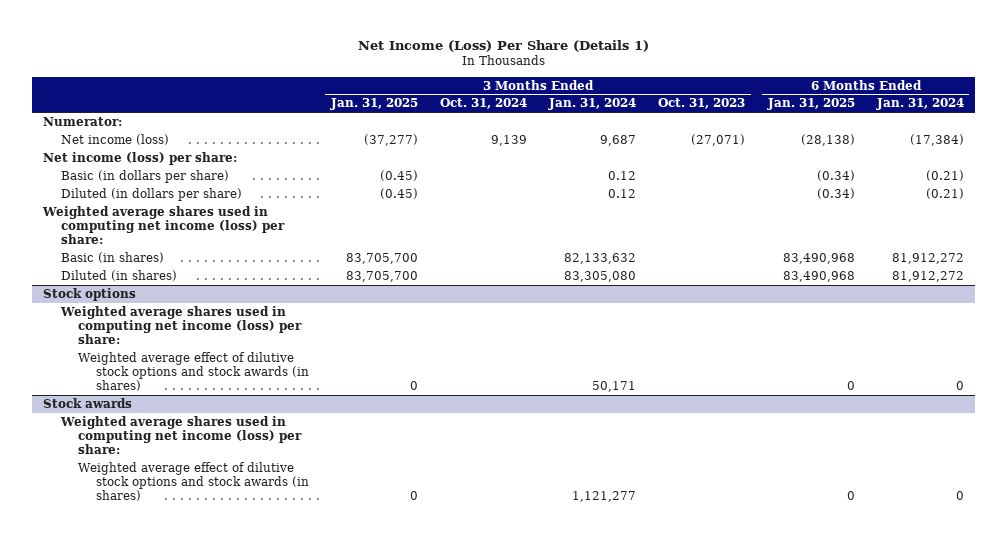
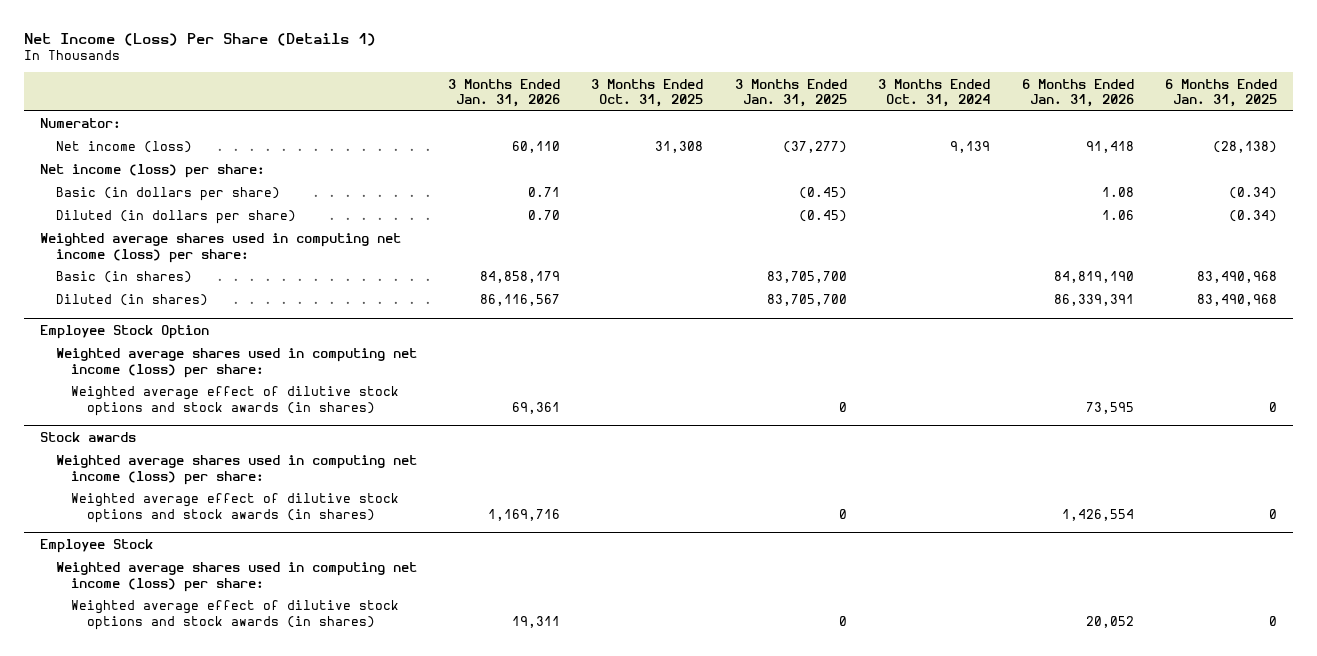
- | 3 Months Ended Jan. 31, 2025 | 3 Months Ended Oct. 31, 2024 | 3 Months Ended Jan. 31, 2024 | 3 Months Ended Oct. 31, 2023 | 6 Months Ended Jan. 31, 2025 | 6 Months Ended Jan. 31, 2024
+ | 3 Months Ended Jan. 31, 2026 | 3 Months Ended Oct. 31, 2025 | 3 Months Ended Jan. 31, 2025 | 3 Months Ended Oct. 31, 2024 | 6 Months Ended Jan. 31, 2026 | 6 Months Ended Jan. 31, 2025
- Stock options
+ Employee Stock Option
+ Employee Stock
+ Weighted average shares used in computing net income (loss) per share:
+ Weighted average effect of dilutive stock options and stock awards (in shares) | 19,311 | | 0 | | 20,052 | 0

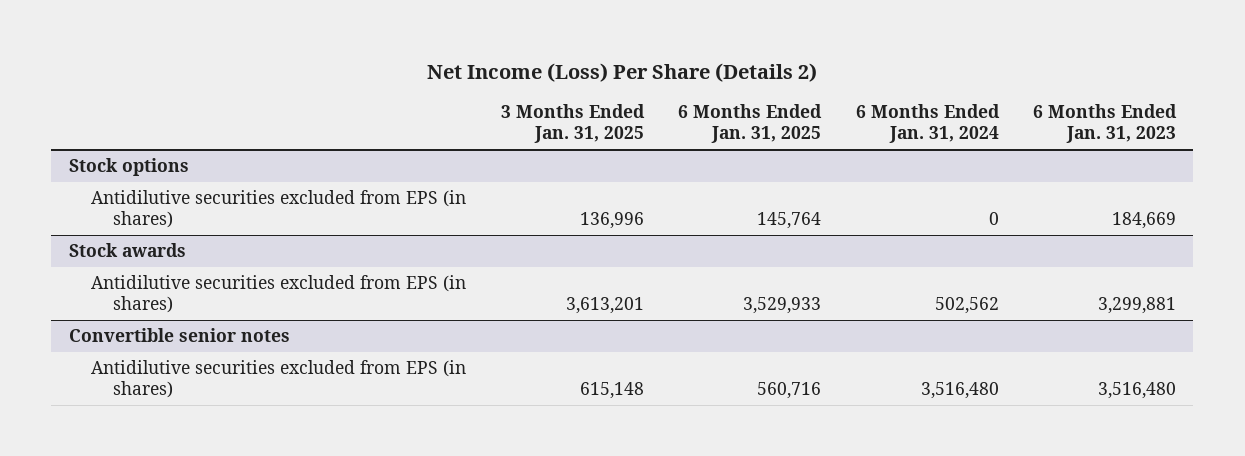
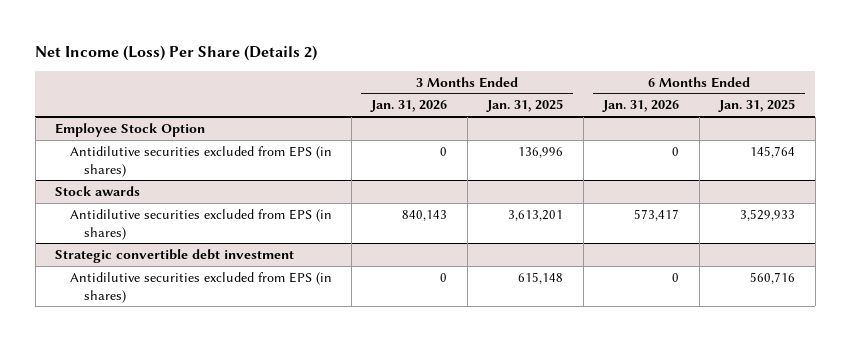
- | 3 Months Ended Jan. 31, 2025 | 6 Months Ended Jan. 31, 2025 | 6 Months Ended Jan. 31, 2024 | 6 Months Ended Jan. 31, 2023
+ | 3 Months Ended Jan. 31, 2026 | 3 Months Ended Jan. 31, 2025 | 6 Months Ended Jan. 31, 2026 | 6 Months Ended Jan. 31, 2025
- Stock options
+ Employee Stock Option
- Convertible senior notes
+ Strategic convertible debt investment

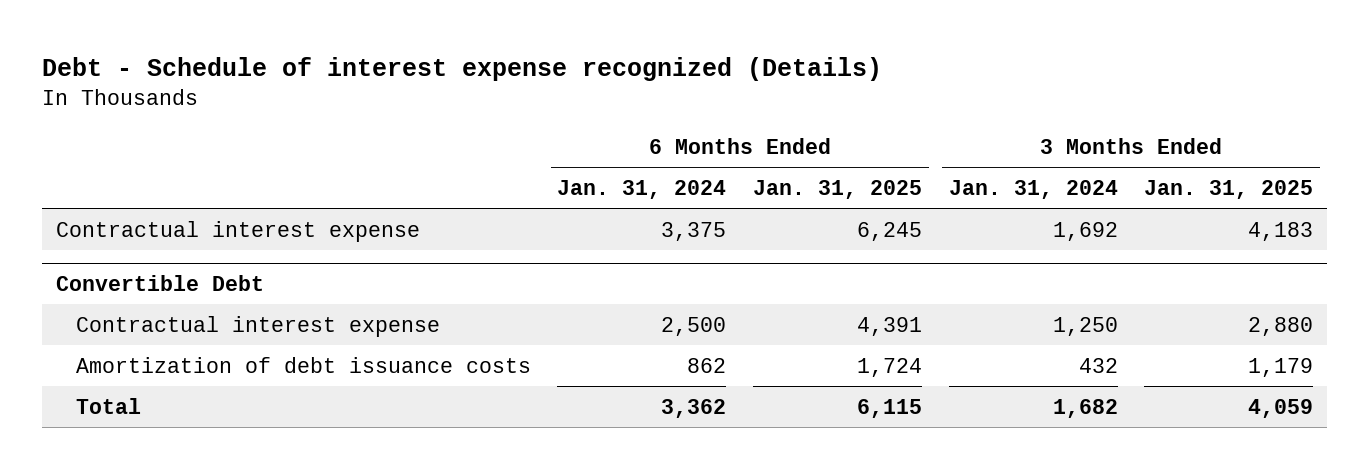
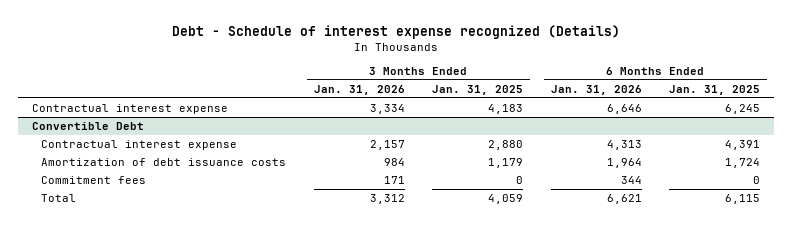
- | 6 Months Ended Jan. 31, 2024 | 6 Months Ended Jan. 31, 2025 | 3 Months Ended Jan. 31, 2024 | 3 Months Ended Jan. 31, 2025
+ | 3 Months Ended Jan. 31, 2026 | 3 Months Ended Jan. 31, 2025 | 6 Months Ended Jan. 31, 2026 | 6 Months Ended Jan. 31, 2025
@ Convertible Debt
+ Commitment fees | 171 | 0 | 344 | 0

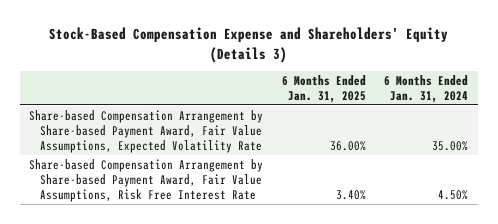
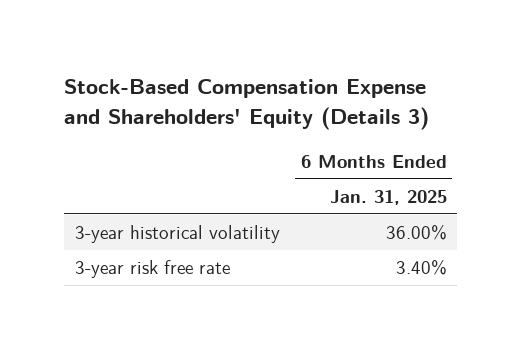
- | 6 Months Ended Jan. 31, 2025 | 6 Months Ended Jan. 31, 2024
+ | 6 Months Ended Jan. 31, 2025
- Share-based Compensation Arrangement by Share-based Payment Award, Fair Value Assumptions, Expected Volatility Rate | 36.00% | 35.00%
- Share-based Compensation Arrangement by Share-based Payment Award, Fair Value Assumptions, Risk Free Interest Rate | 3.40% | 4.50%
+ 3-year historical volatility | 36.00%
+ 3-year risk free rate | 3.40%

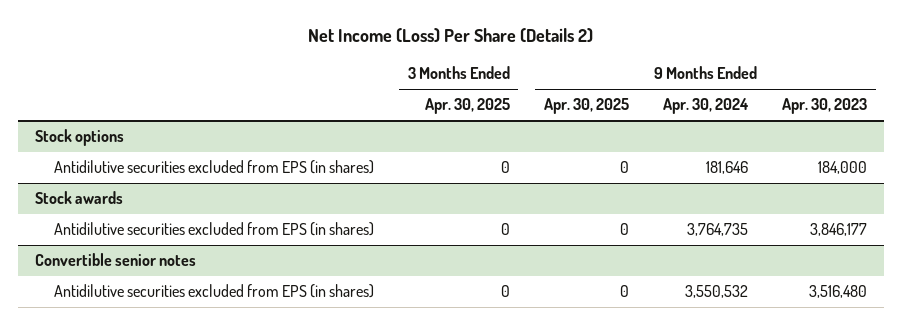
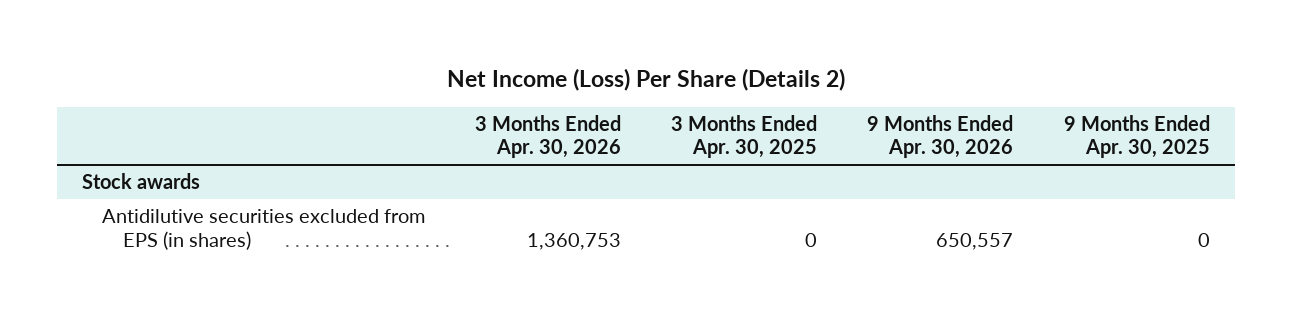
- | 3 Months Ended Apr. 30, 2025 | 9 Months Ended Apr. 30, 2025 | 9 Months Ended Apr. 30, 2024 | 9 Months Ended Apr. 30, 2023
+ | 3 Months Ended Apr. 30, 2026 | 3 Months Ended Apr. 30, 2025 | 9 Months Ended Apr. 30, 2026 | 9 Months Ended Apr. 30, 2025
- Stock options
- Antidilutive securities excluded from EPS (in shares) | 0 | 0 | 181,646 | 184,000
- Convertible senior notes
- Antidilutive securities excluded from EPS (in shares) | 0 | 0 | 3,550,532 | 3,516,480

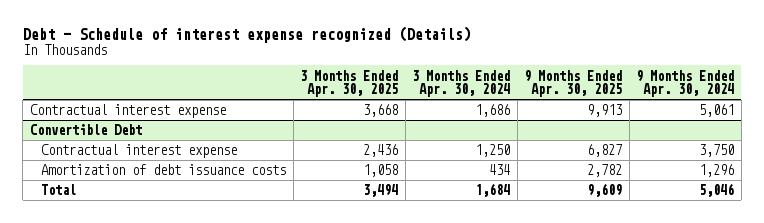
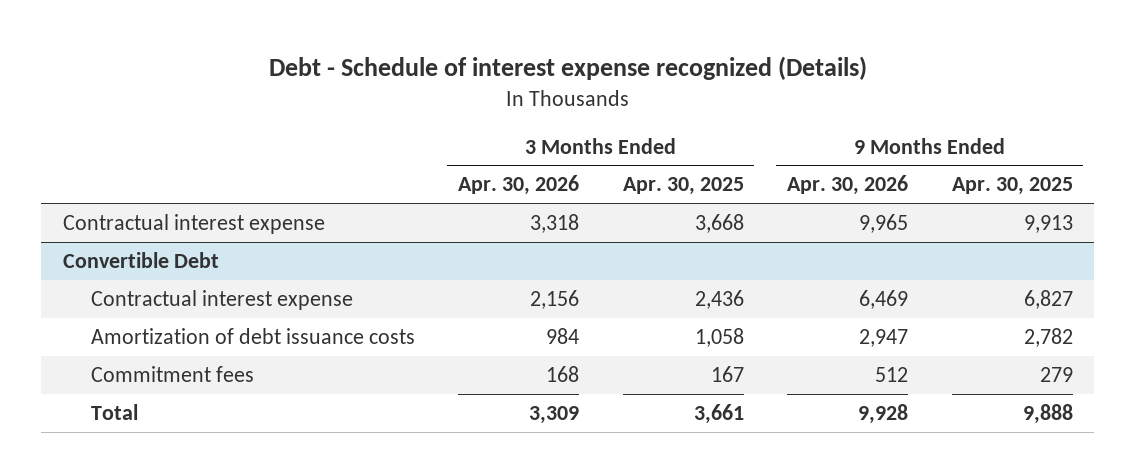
- | 3 Months Ended Apr. 30, 2025 | 3 Months Ended Apr. 30, 2024 | 9 Months Ended Apr. 30, 2025 | 9 Months Ended Apr. 30, 2024
+ | 3 Months Ended Apr. 30, 2026 | 3 Months Ended Apr. 30, 2025 | 9 Months Ended Apr. 30, 2026 | 9 Months Ended Apr. 30, 2025
@ Convertible Debt
- Total | 3,494 | 1,684 | 9,609 | 5,046
+ Commitment fees | 168 | 167 | 512 | 279
+ Total | 3,309 | 3,661 | 9,928 | 9,888

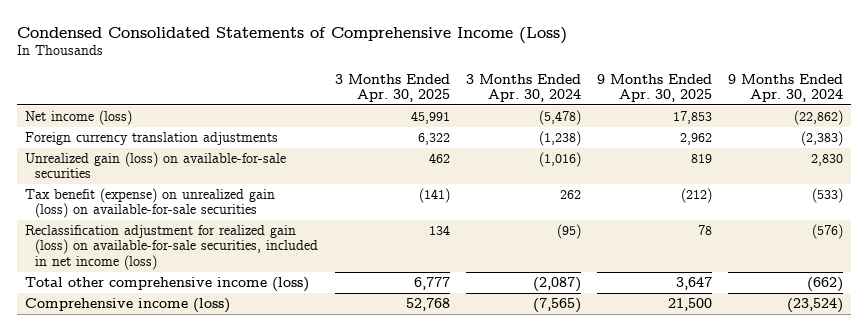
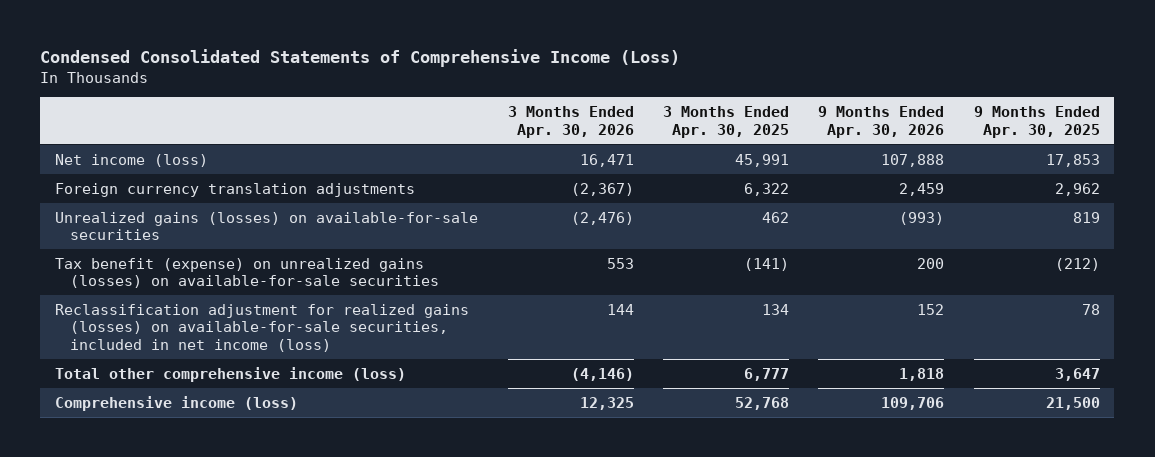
- | 3 Months Ended Apr. 30, 2025 | 3 Months Ended Apr. 30, 2024 | 9 Months Ended Apr. 30, 2025 | 9 Months Ended Apr. 30, 2024
+ | 3 Months Ended Apr. 30, 2026 | 3 Months Ended Apr. 30, 2025 | 9 Months Ended Apr. 30, 2026 | 9 Months Ended Apr. 30, 2025
- Unrealized gain (loss) on available-for-sale securities | 462 | (1,016) | 819 | 2,830
- Tax benefit (expense) on unrealized gain (loss) on available-for-sale securities | (141) | 262 | (212) | (533)
- Reclassification adjustment for realized gain (loss) on available-for-sale securities, included in net income (loss) | 134 | (95) | 78 | (576)
+ Unrealized gains (losses) on available-for-sale securities | (2,476) | 462 | (993) | 819
+ Tax benefit (expense) on unrealized gains (losses) on available-for-sale securities | 553 | (141) | 200 | (212)
+ Reclassification adjustment for realized gains (losses) on available-for-sale securities, included in net income (loss) | 144 | 134 | 152 | 78

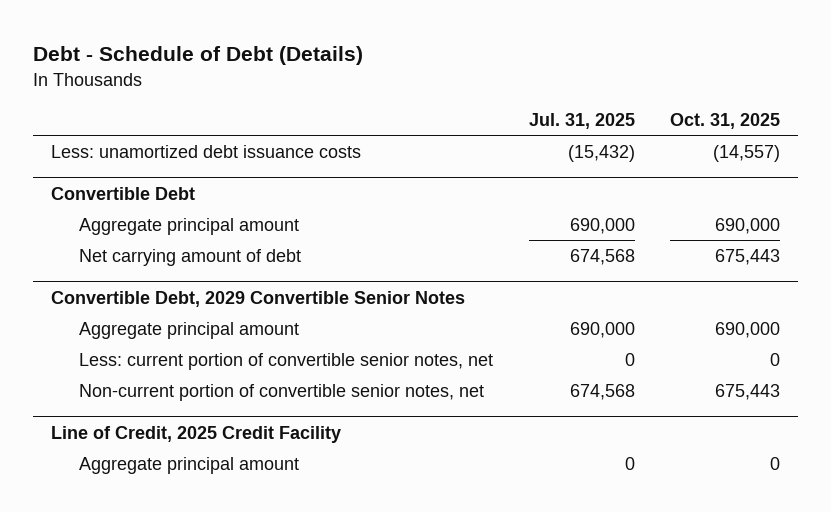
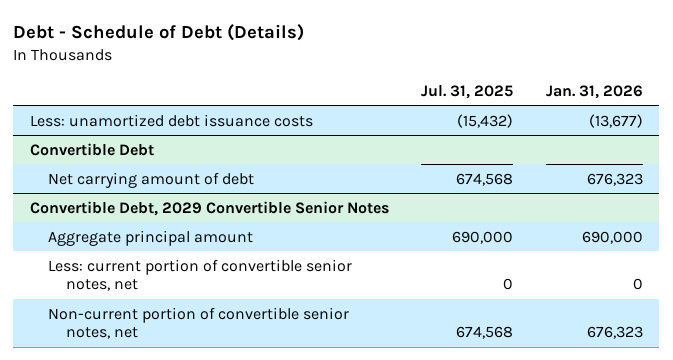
- | Jul. 31, 2025 | Oct. 31, 2025
+ | Jul. 31, 2025 | Jan. 31, 2026
@ Convertible Debt
- Aggregate principal amount | 690,000 | 690,000
- Line of Credit, 2025 Credit Facility
- Aggregate principal amount | 0 | 0

